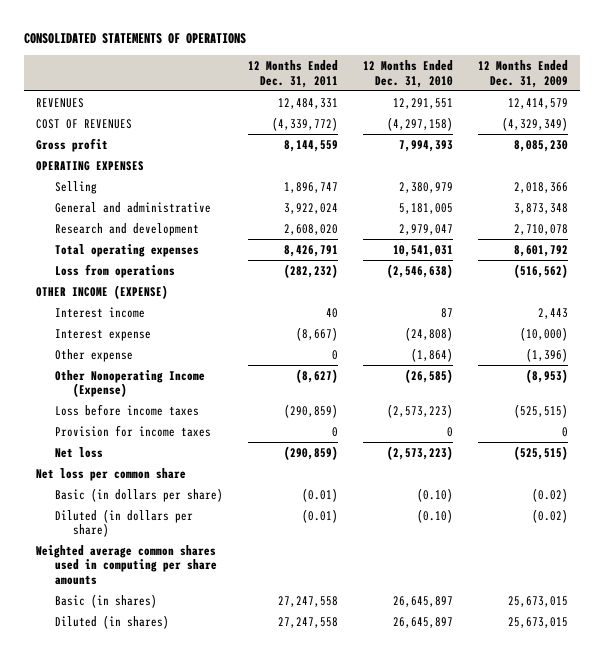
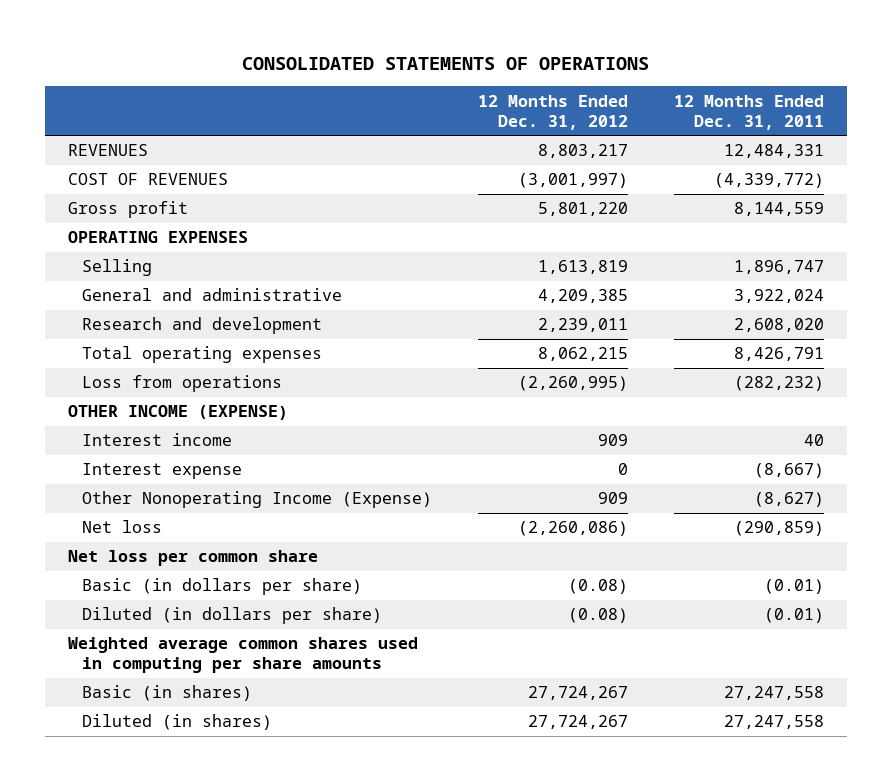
- | 12 Months Ended Dec. 31, 2011 | 12 Months Ended Dec. 31, 2010 | 12 Months Ended Dec. 31, 2009
+ | 12 Months Ended Dec. 31, 2012 | 12 Months Ended Dec. 31, 2011
- Other expense | 0 | (1,864) | (1,396)
- Loss before income taxes | (290,859) | (2,573,223) | (525,515)
- Provision for income taxes | 0 | 0 | 0

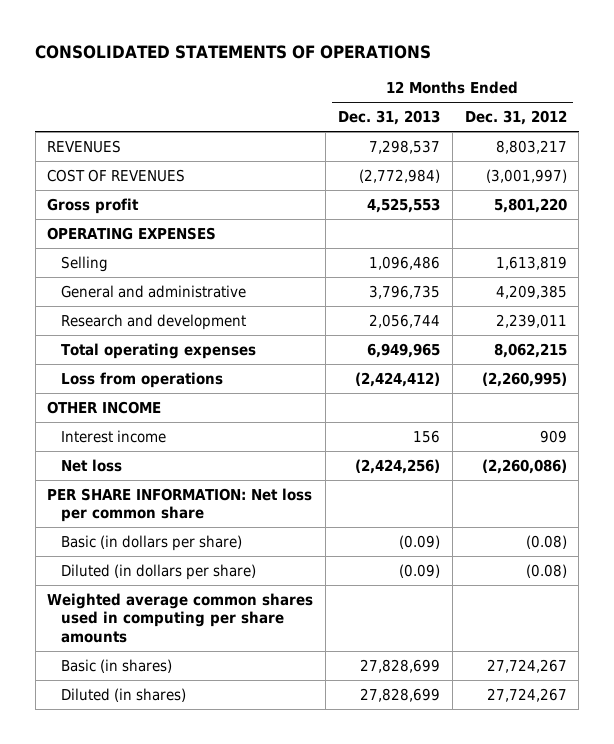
- | 12 Months Ended Dec. 31, 2012 | 12 Months Ended Dec. 31, 2011
+ | 12 Months Ended Dec. 31, 2013 | 12 Months Ended Dec. 31, 2012
- OTHER INCOME (EXPENSE)
+ OTHER INCOME
- Interest expense | 0 | (8,667)
- Other Nonoperating Income (Expense) | 909 | (8,627)
- Net loss per common share
+ PER SHARE INFORMATION: Net loss per common share

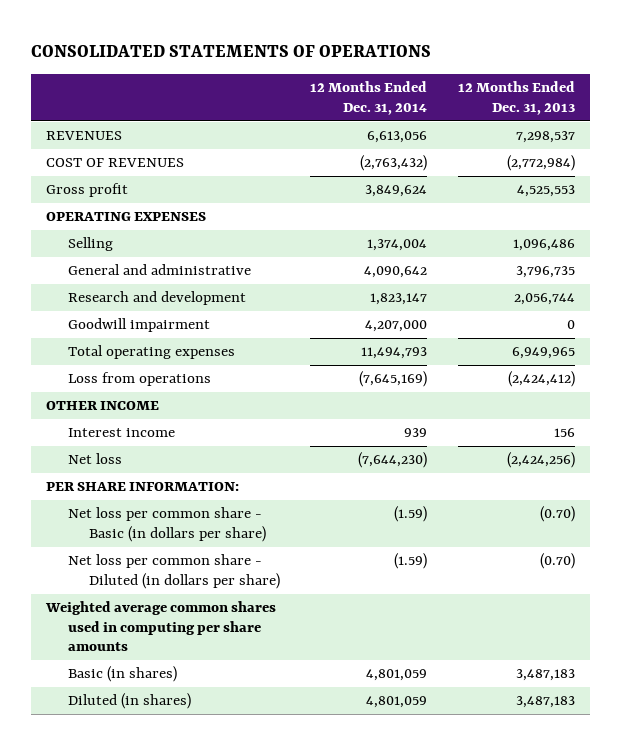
- | 12 Months Ended Dec. 31, 2013 | 12 Months Ended Dec. 31, 2012
+ | 12 Months Ended Dec. 31, 2014 | 12 Months Ended Dec. 31, 2013
+ Goodwill impairment | 4,207,000 | 0
- PER SHARE INFORMATION: Net loss per common share
- Basic (in dollars per share) | (0.09) | (0.08)
- Diluted (in dollars per share) | (0.09) | (0.08)
+ PER SHARE INFORMATION:
+ Net loss per common share - Basic (in dollars per share) | (1.59) | (0.70)
+ Net loss per common share - Diluted (in dollars per share) | (1.59) | (0.70)
- Basic (in shares) | 27,828,699 | 27,724,267
- Diluted (in shares) | 27,828,699 | 27,724,267
+ Basic (in shares) | 4,801,059 | 3,487,183
+ Diluted (in shares) | 4,801,059 | 3,487,183

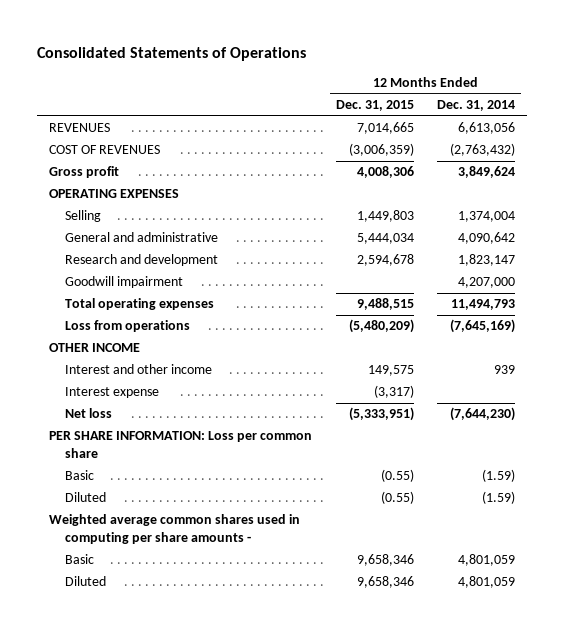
- CONSOLIDATED STATEMENTS OF OPERATIONS
+ Consolidated Statements of Operations
- | 12 Months Ended Dec. 31, 2014 | 12 Months Ended Dec. 31, 2013
+ | 12 Months Ended Dec. 31, 2015 | 12 Months Ended Dec. 31, 2014
- Interest income | 939 | 156
+ Interest and other income | 149,575 | 939
+ Interest expense | (3,317) |
- PER SHARE INFORMATION:
- Net loss per common share - Basic (in dollars per share) | (1.59) | (0.70)
- Net loss per common share - Diluted (in dollars per share) | (1.59) | (0.70)
- Weighted average common shares used in computing per share amounts
- Basic (in shares) | 4,801,059 | 3,487,183
- Diluted (in shares) | 4,801,059 | 3,487,183
+ PER SHARE INFORMATION: Loss per common share
+ Basic | (0.55) | (1.59)
+ Diluted | (0.55) | (1.59)
+ Weighted average common shares used in computing per share amounts -
+ Basic | 9,658,346 | 4,801,059
+ Diluted | 9,658,346 | 4,801,059

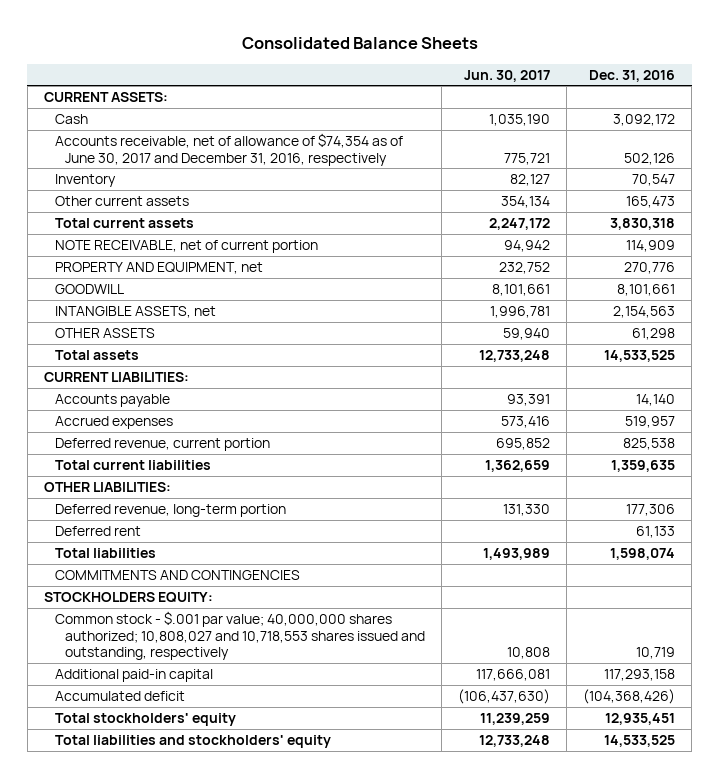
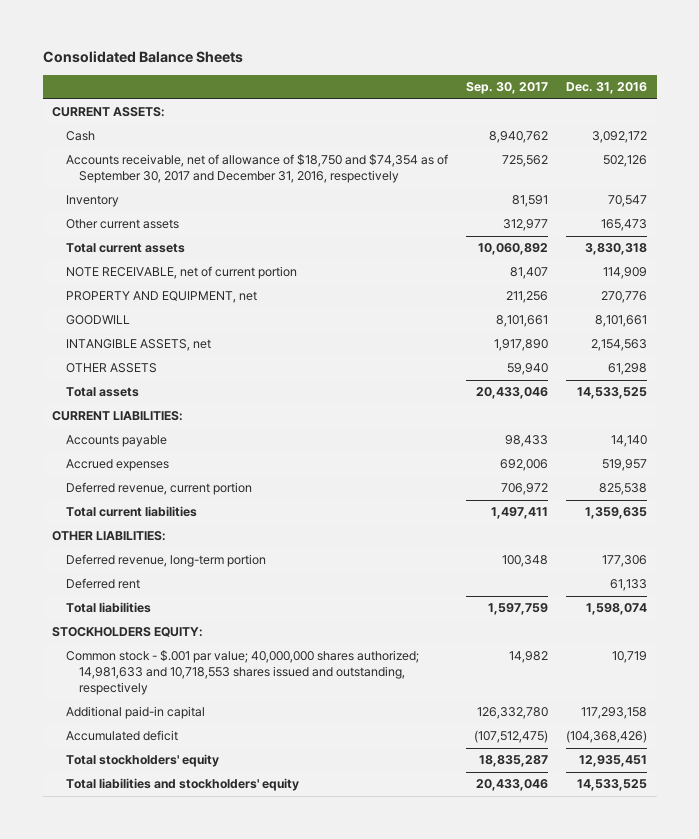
- | Jun. 30, 2017 | Dec. 31, 2016
+ | Sep. 30, 2017 | Dec. 31, 2016
- Accounts receivable, net of allowance of $74,354 as of June 30, 2017 and December 31, 2016, respectively | 775,721 | 502,126
+ Accounts receivable, net of allowance of $18,750 and $74,354 as of September 30, 2017 and December 31, 2016, respectively | 725,562 | 502,126
- COMMITMENTS AND CONTINGENCIES
- Common stock - $.001 par value; 40,000,000 shares authorized; 10,808,027 and 10,718,553 shares issued and outstanding, respectively | 10,808 | 10,719
+ Common stock - $.001 par value; 40,000,000 shares authorized; 14,981,633 and 10,718,553 shares issued and outstanding, respectively | 14,982 | 10,719

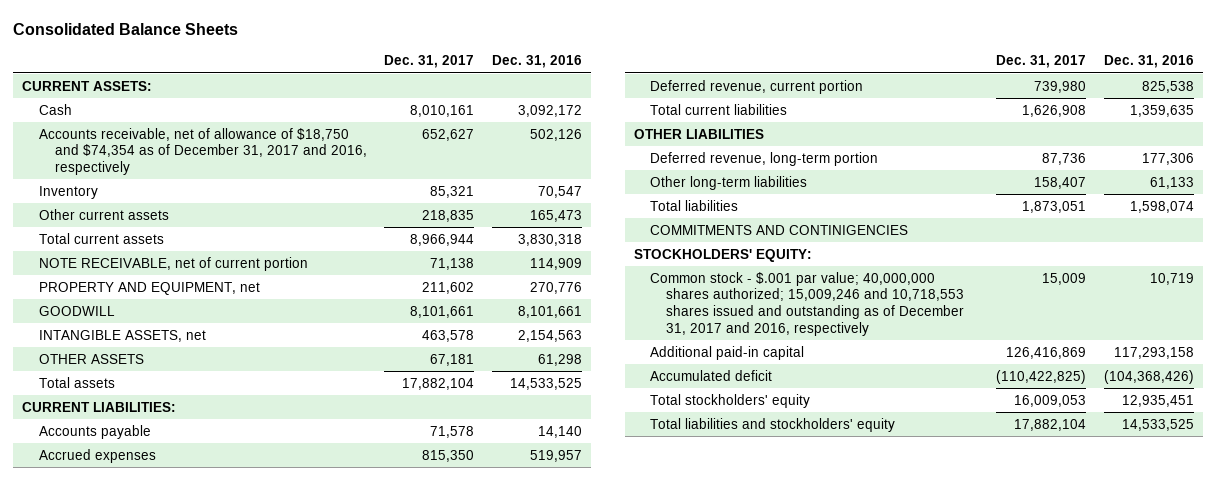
- | Sep. 30, 2017 | Dec. 31, 2016
+ | Dec. 31, 2017 | Dec. 31, 2016
- Accounts receivable, net of allowance of $18,750 and $74,354 as of September 30, 2017 and December 31, 2016, respectively | 725,562 | 502,126
+ Accounts receivable, net of allowance of $18,750 and $74,354 as of December 31, 2017 and 2016, respectively | 652,627 | 502,126
- OTHER LIABILITIES:
+ OTHER LIABILITIES
- Deferred rent | | 61,133
+ Other long-term liabilities | 158,407 | 61,133
- STOCKHOLDERS EQUITY:
- Common stock - $.001 par value; 40,000,000 shares authorized; 14,981,633 and 10,718,553 shares issued and outstanding, respectively | 14,982 | 10,719
+ COMMITMENTS AND CONTINIGENCIES
+ STOCKHOLDERS' EQUITY:
+ Common stock - $.001 par value; 40,000,000 shares authorized; 15,009,246 and 10,718,553 shares issued and outstanding as of December 31, 2017 and 2016, respectively | 15,009 | 10,719

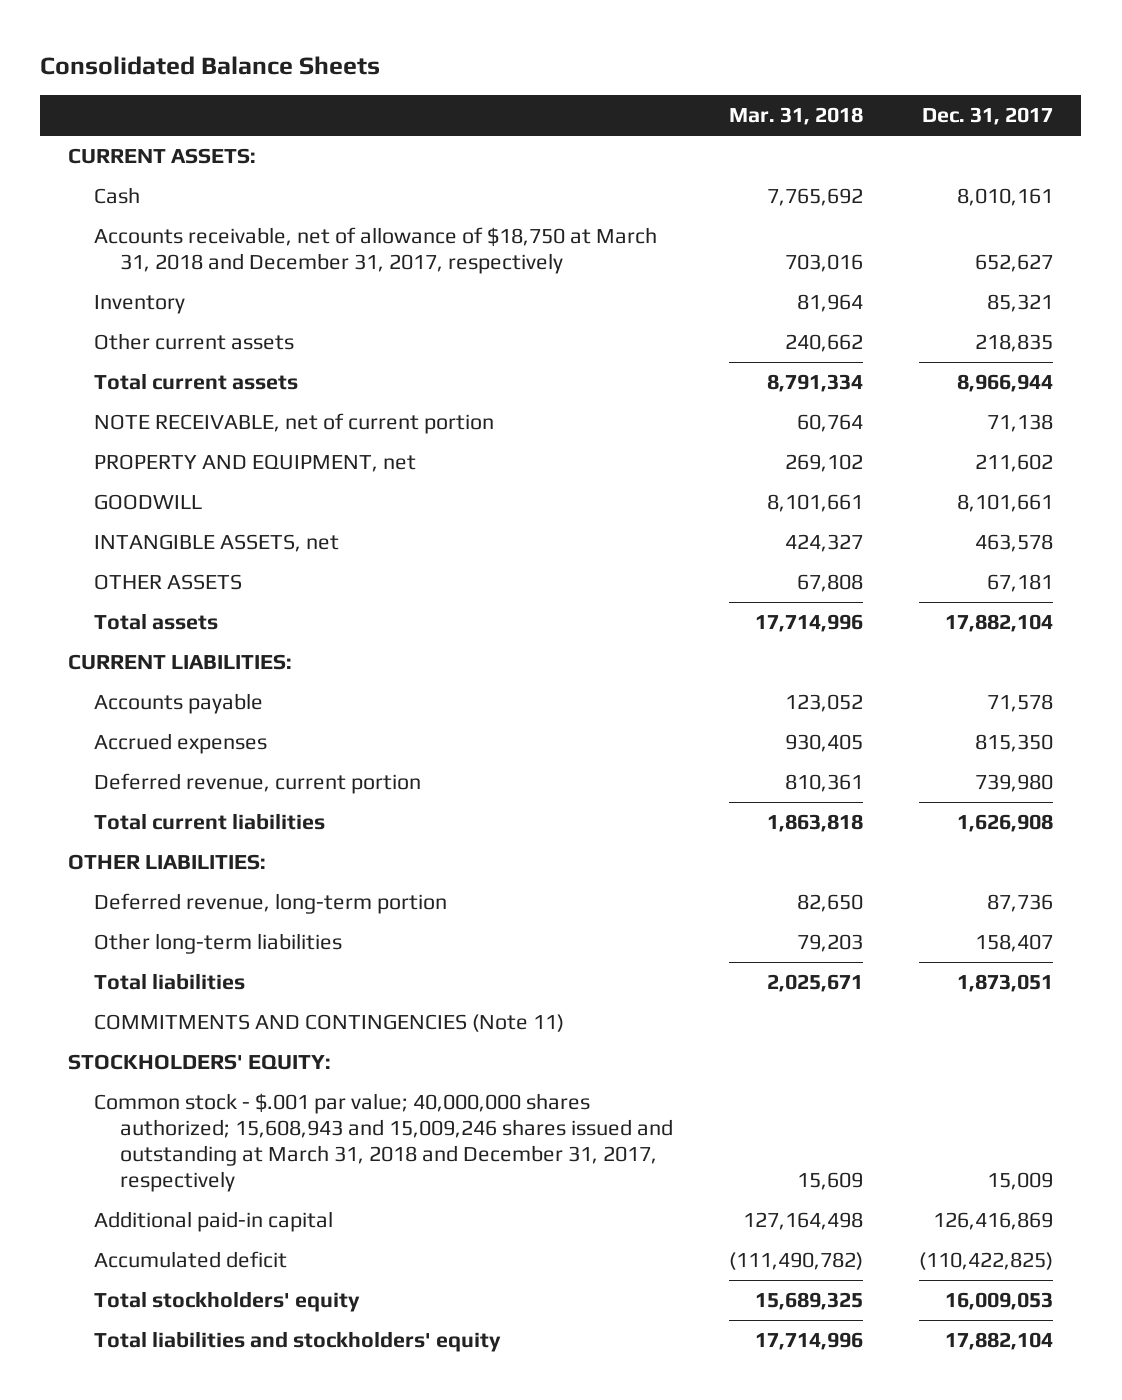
- | Dec. 31, 2017 | Dec. 31, 2016
+ | Mar. 31, 2018 | Dec. 31, 2017
- Accounts receivable, net of allowance of $18,750 and $74,354 as of December 31, 2017 and 2016, respectively | 652,627 | 502,126
+ Accounts receivable, net of allowance of $18,750 at March 31, 2018 and December 31, 2017, respectively | 703,016 | 652,627
- OTHER LIABILITIES
+ OTHER LIABILITIES:
- COMMITMENTS AND CONTINIGENCIES
+ COMMITMENTS AND CONTINGENCIES (Note 11)
- Common stock - $.001 par value; 40,000,000 shares authorized; 15,009,246 and 10,718,553 shares issued and outstanding as of December 31, 2017 and 2016, respectively | 15,009 | 10,719
+ Common stock - $.001 par value; 40,000,000 shares authorized; 15,608,943 and 15,009,246 shares issued and outstanding at March 31, 2018 and December 31, 2017, respectively | 15,609 | 15,009

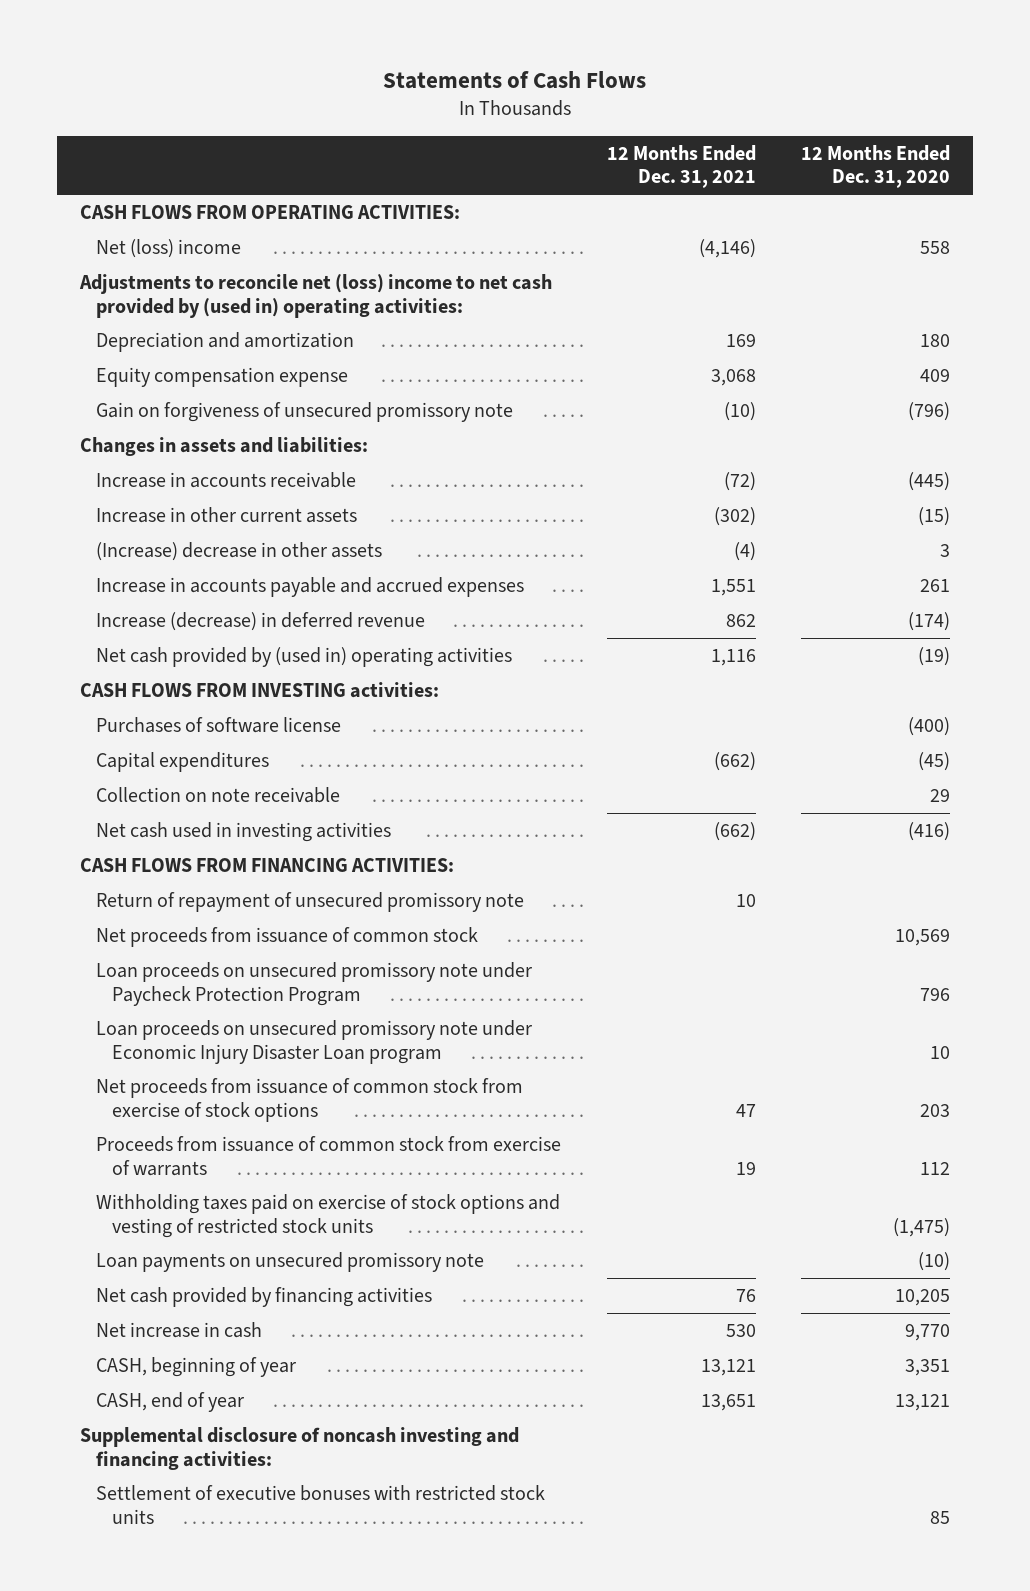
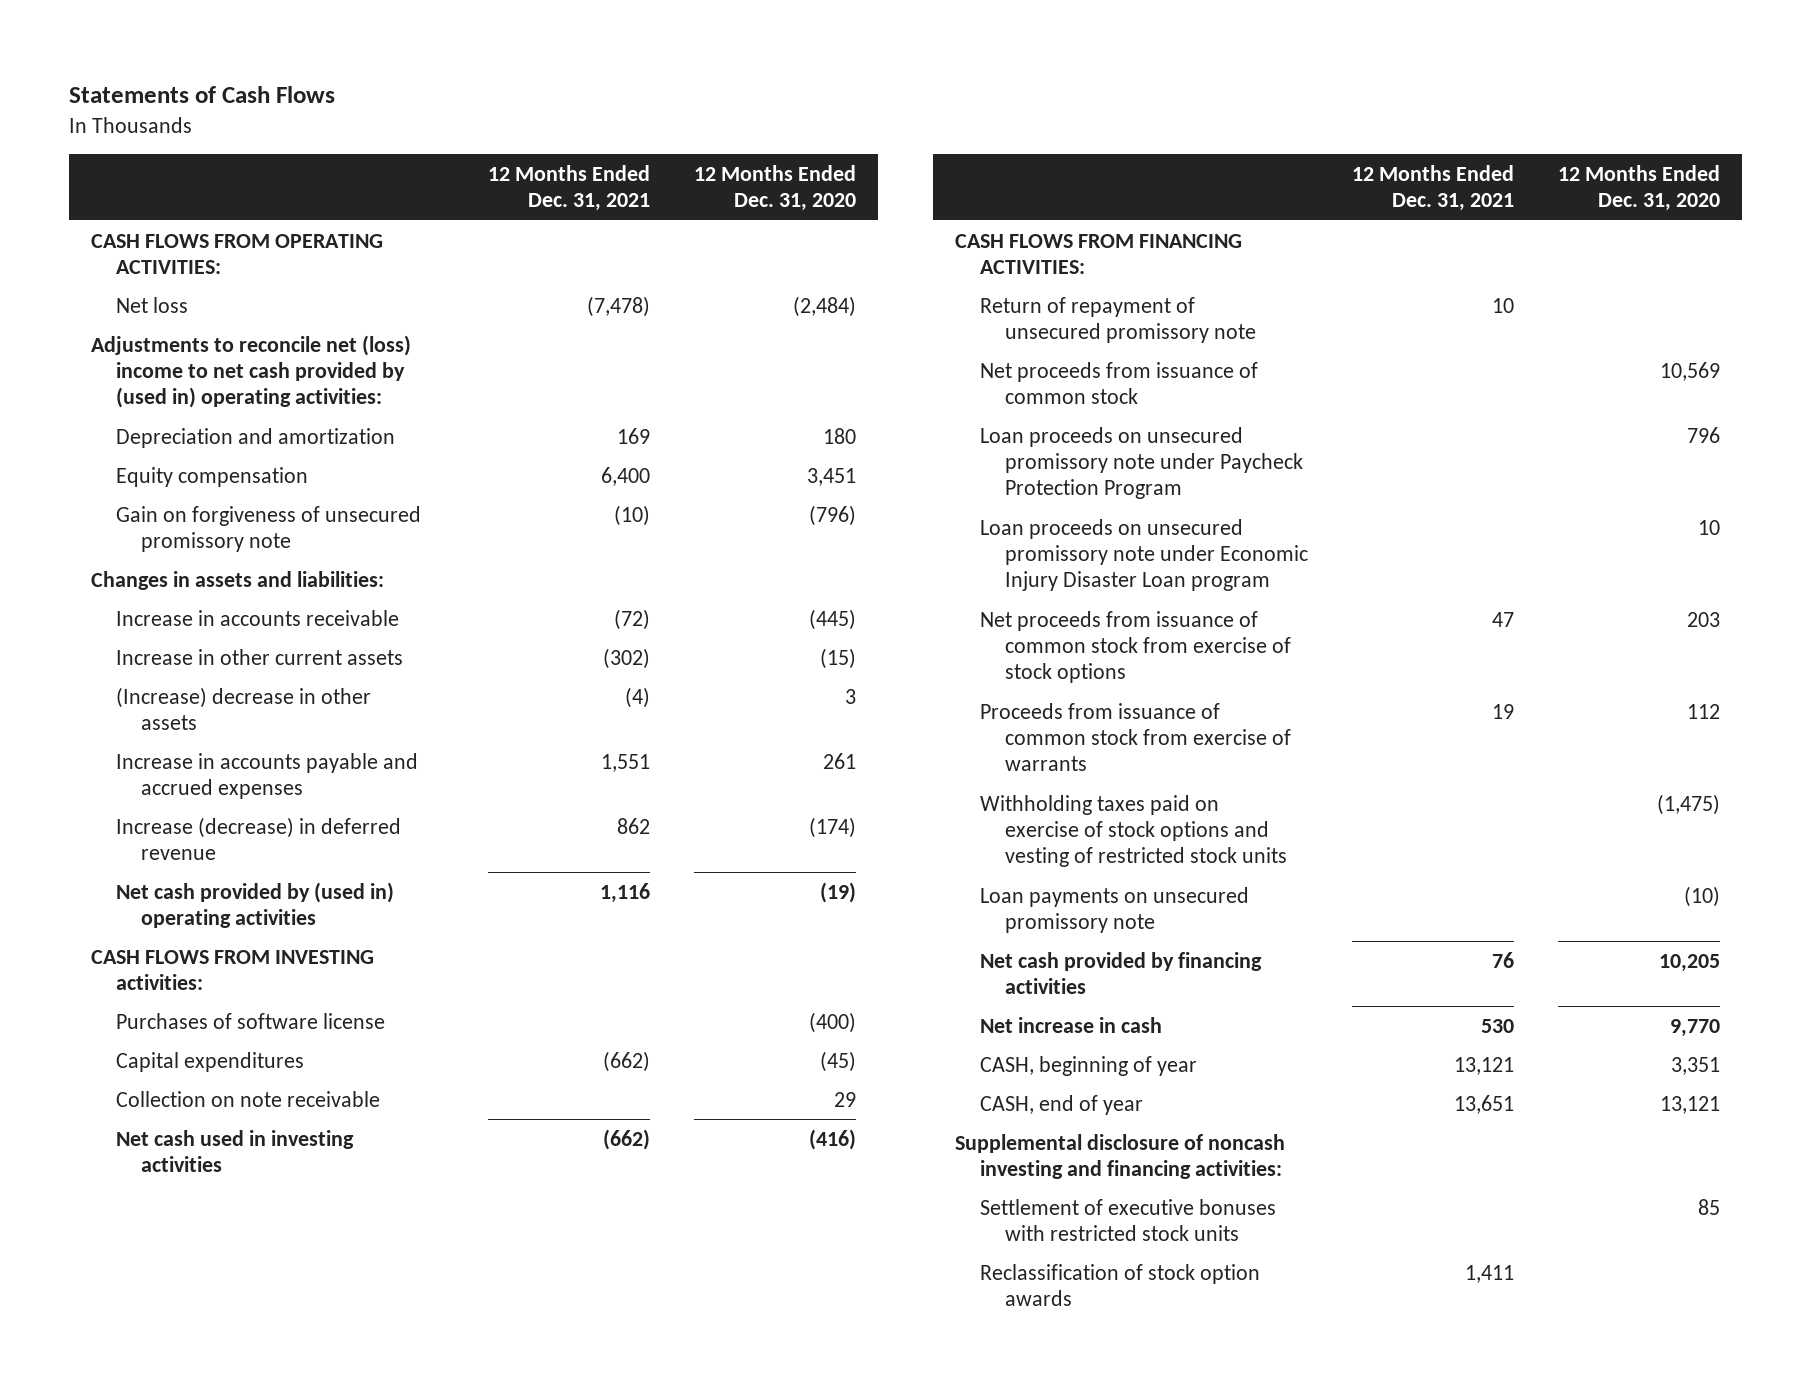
- Net (loss) income | (4,146) | 558
+ Net loss | (7,478) | (2,484)
- Equity compensation expense | 3,068 | 409
+ Equity compensation | 6,400 | 3,451
+ Reclassification of stock option awards | 1,411 |

